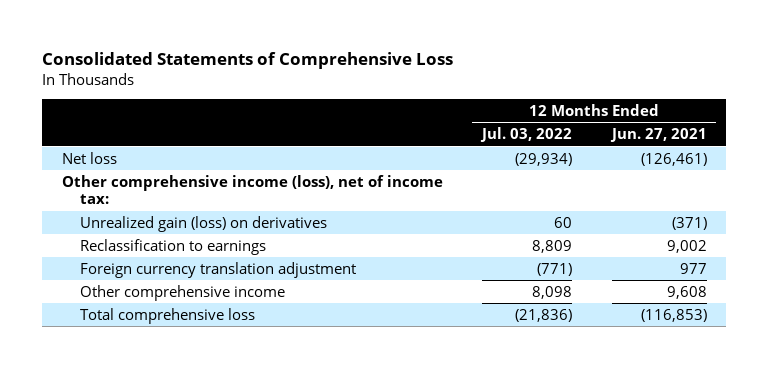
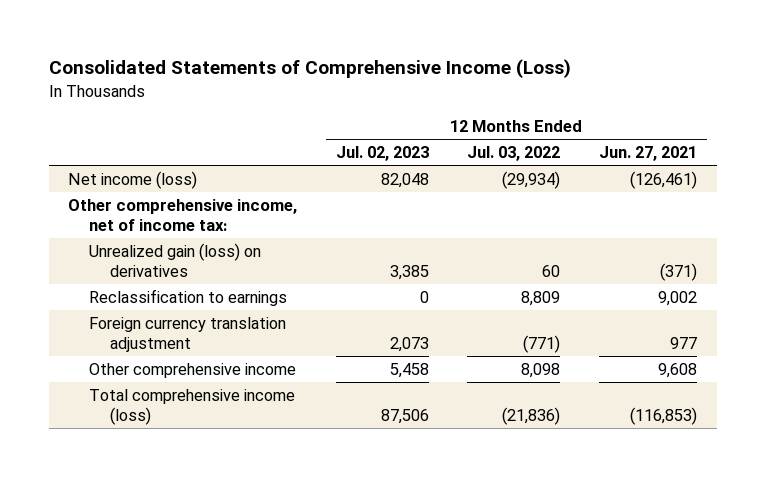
- Consolidated Statements of Comprehensive Loss
+ Consolidated Statements of Comprehensive Income (Loss)
- | 12 Months Ended Jul. 03, 2022 | 12 Months Ended Jun. 27, 2021
+ | 12 Months Ended Jul. 02, 2023 | 12 Months Ended Jul. 03, 2022 | 12 Months Ended Jun. 27, 2021
- Net loss | (29,934) | (126,461)
- Other comprehensive income (loss), net of income tax:
+ Net income (loss) | 82,048 | (29,934) | (126,461)
+ Other comprehensive income, net of income tax:
- Total comprehensive loss | (21,836) | (116,853)
+ Total comprehensive income (loss) | 87,506 | (21,836) | (116,853)

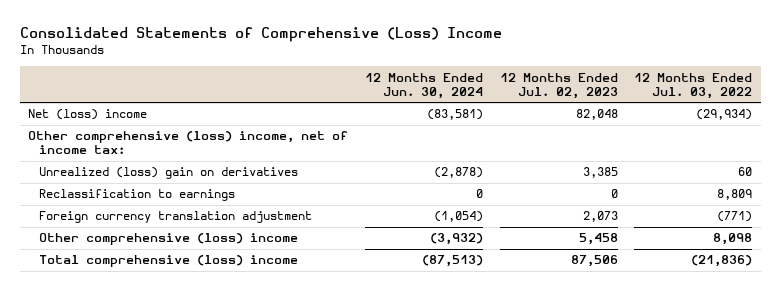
- Consolidated Statements of Comprehensive Income (Loss)
+ Consolidated Statements of Comprehensive (Loss) Income
- | 12 Months Ended Jul. 02, 2023 | 12 Months Ended Jul. 03, 2022 | 12 Months Ended Jun. 27, 2021
+ | 12 Months Ended Jun. 30, 2024 | 12 Months Ended Jul. 02, 2023 | 12 Months Ended Jul. 03, 2022
- Net income (loss) | 82,048 | (29,934) | (126,461)
- Other comprehensive income, net of income tax:
- Unrealized gain (loss) on derivatives | 3,385 | 60 | (371)
+ Net (loss) income | (83,581) | 82,048 | (29,934)
+ Other comprehensive (loss) income, net of income tax:
+ Unrealized (loss) gain on derivatives | (2,878) | 3,385 | 60
- Other comprehensive income | 5,458 | 8,098 | 9,608
- Total comprehensive income (loss) | 87,506 | (21,836) | (116,853)
+ Other comprehensive (loss) income | (3,932) | 5,458 | 8,098
+ Total comprehensive (loss) income | (87,513) | 87,506 | (21,836)

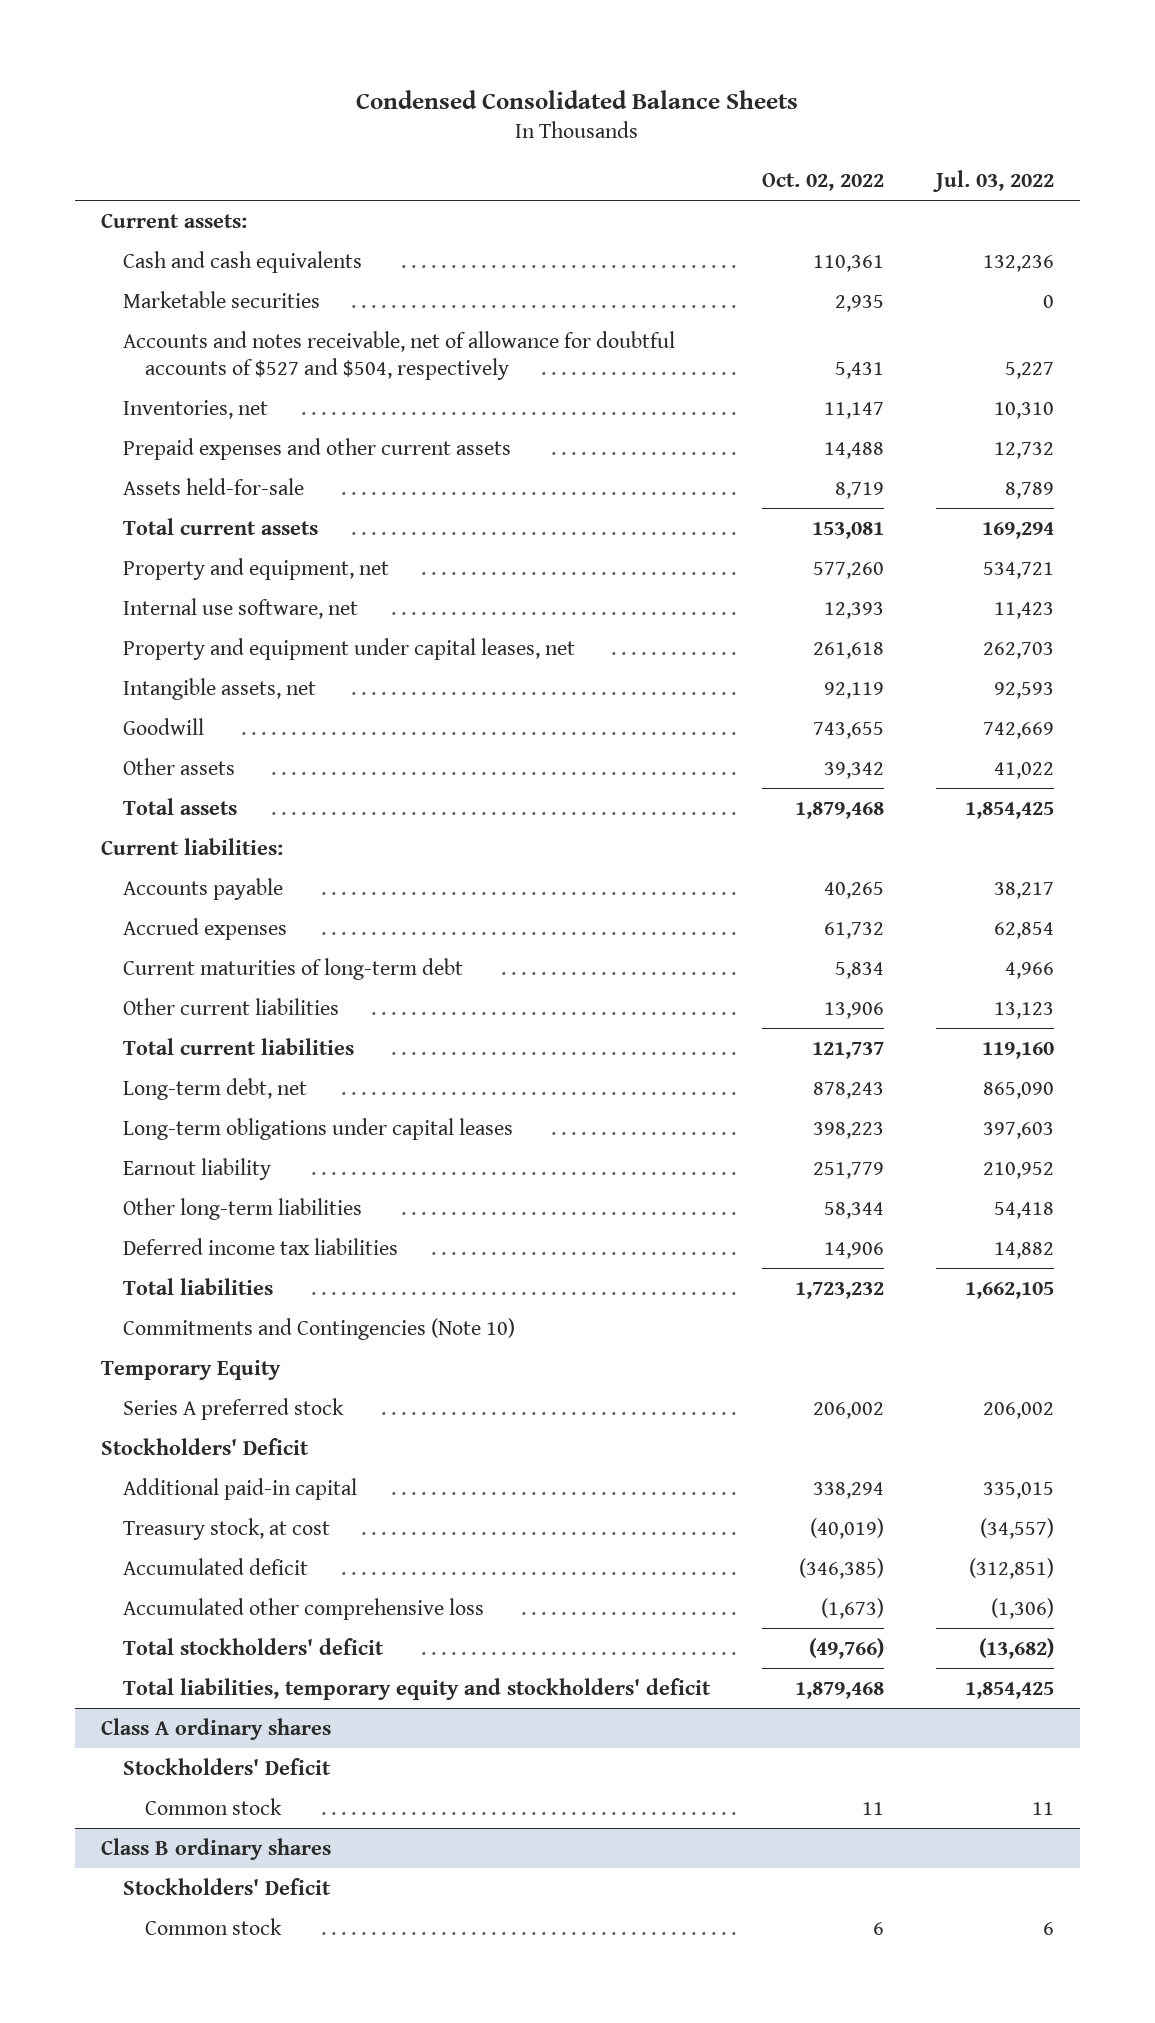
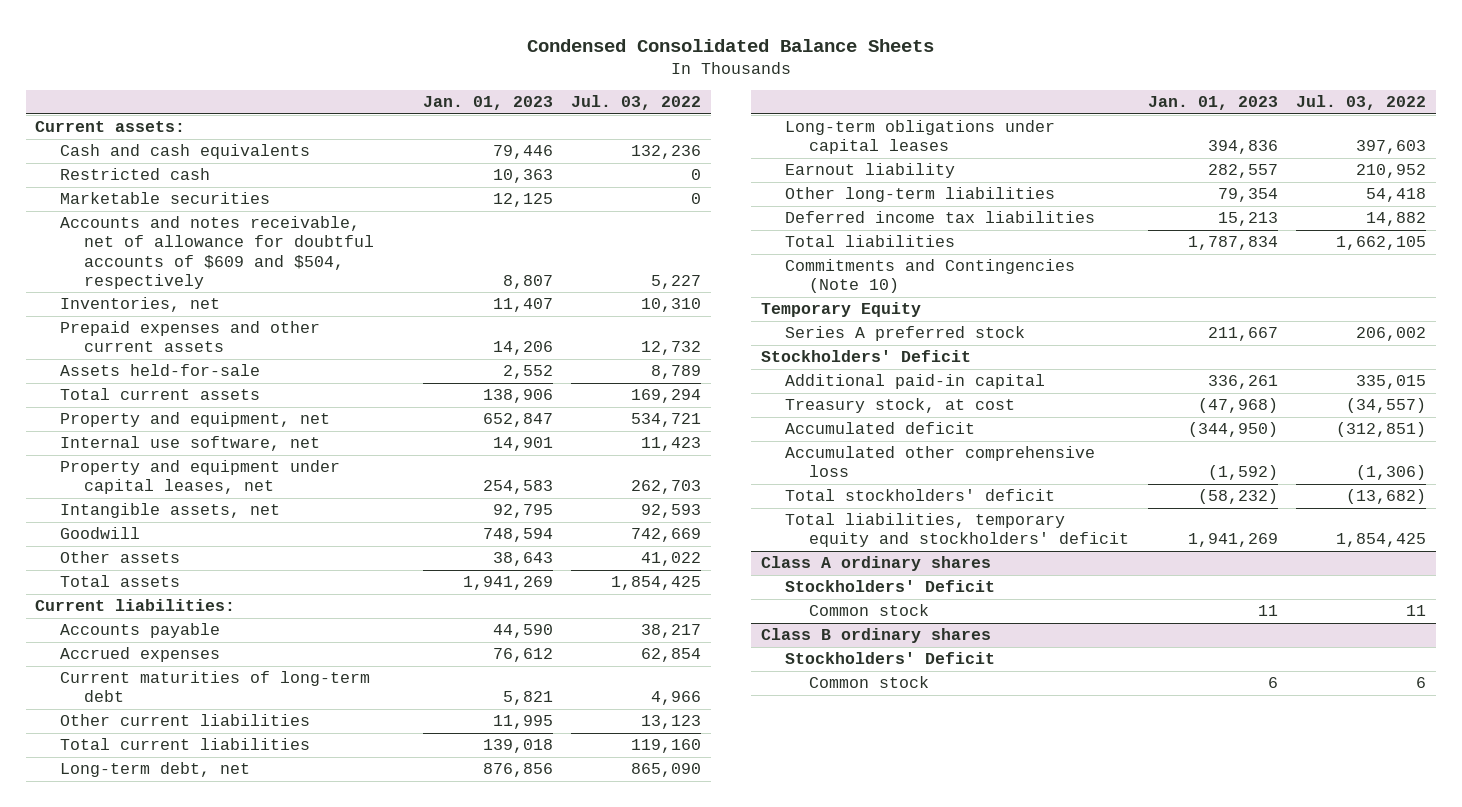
- | Oct. 02, 2022 | Jul. 03, 2022
+ | Jan. 01, 2023 | Jul. 03, 2022
+ Restricted cash | 10,363 | 0
- Accounts and notes receivable, net of allowance for doubtful accounts of $527 and $504, respectively | 5,431 | 5,227
+ Accounts and notes receivable, net of allowance for doubtful accounts of $609 and $504, respectively | 8,807 | 5,227

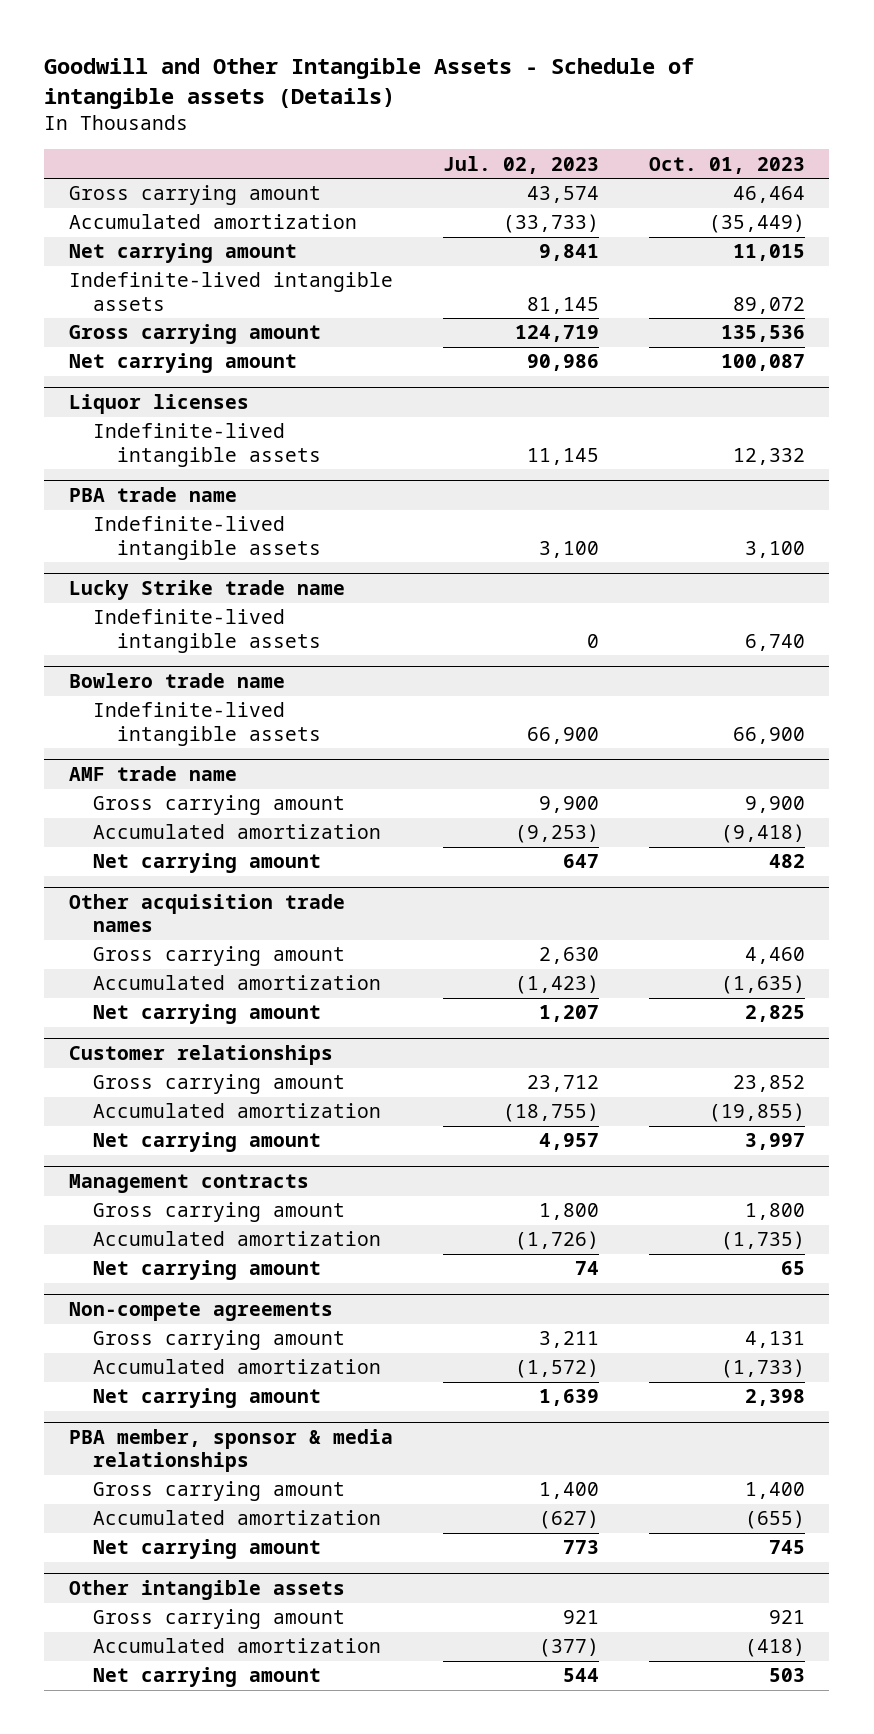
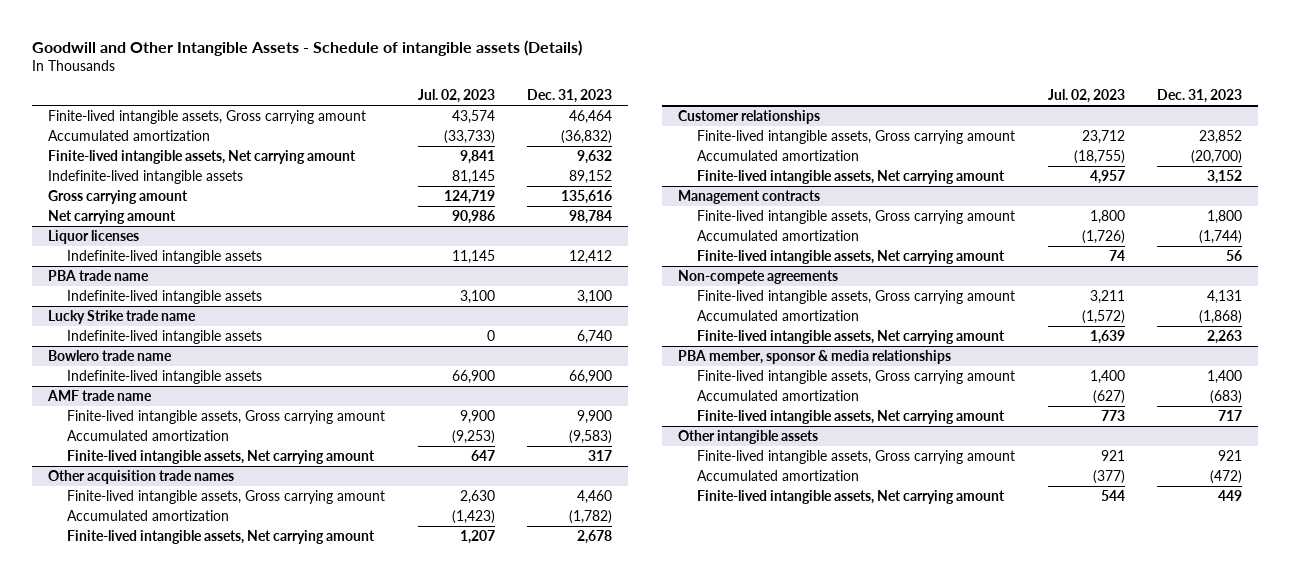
- | Jul. 02, 2023 | Oct. 01, 2023
+ | Jul. 02, 2023 | Dec. 31, 2023
- Gross carrying amount | 43,574 | 46,464
+ Finite-lived intangible assets, Gross carrying amount | 43,574 | 46,464
- Net carrying amount | 9,841 | 11,015
+ Finite-lived intangible assets, Net carrying amount | 9,841 | 9,632
@ AMF trade name
- Gross carrying amount | 9,900 | 9,900
+ Finite-lived intangible assets, Gross carrying amount | 9,900 | 9,900
- Net carrying amount | 647 | 482
+ Finite-lived intangible assets, Net carrying amount | 647 | 317
@ Other acquisition trade names
- Gross carrying amount | 2,630 | 4,460
+ Finite-lived intangible assets, Gross carrying amount | 2,630 | 4,460
- Net carrying amount | 1,207 | 2,825
+ Finite-lived intangible assets, Net carrying amount | 1,207 | 2,678
@ Customer relationships
- Gross carrying amount | 23,712 | 23,852
+ Finite-lived intangible assets, Gross carrying amount | 23,712 | 23,852
- Net carrying amount | 4,957 | 3,997
+ Finite-lived intangible assets, Net carrying amount | 4,957 | 3,152
@ Management contracts
- Gross carrying amount | 1,800 | 1,800
+ Finite-lived intangible assets, Gross carrying amount | 1,800 | 1,800
- Net carrying amount | 74 | 65
+ Finite-lived intangible assets, Net carrying amount | 74 | 56
@ Non-compete agreements
- Gross carrying amount | 3,211 | 4,131
+ Finite-lived intangible assets, Gross carrying amount | 3,211 | 4,131
- Net carrying amount | 1,639 | 2,398
+ Finite-lived intangible assets, Net carrying amount | 1,639 | 2,263
@ PBA member, sponsor & media relationships
- Gross carrying amount | 1,400 | 1,400
+ Finite-lived intangible assets, Gross carrying amount | 1,400 | 1,400
- Net carrying amount | 773 | 745
+ Finite-lived intangible assets, Net carrying amount | 773 | 717
@ Other intangible assets
- Gross carrying amount | 921 | 921
+ Finite-lived intangible assets, Gross carrying amount | 921 | 921
- Net carrying amount | 544 | 503
+ Finite-lived intangible assets, Net carrying amount | 544 | 449

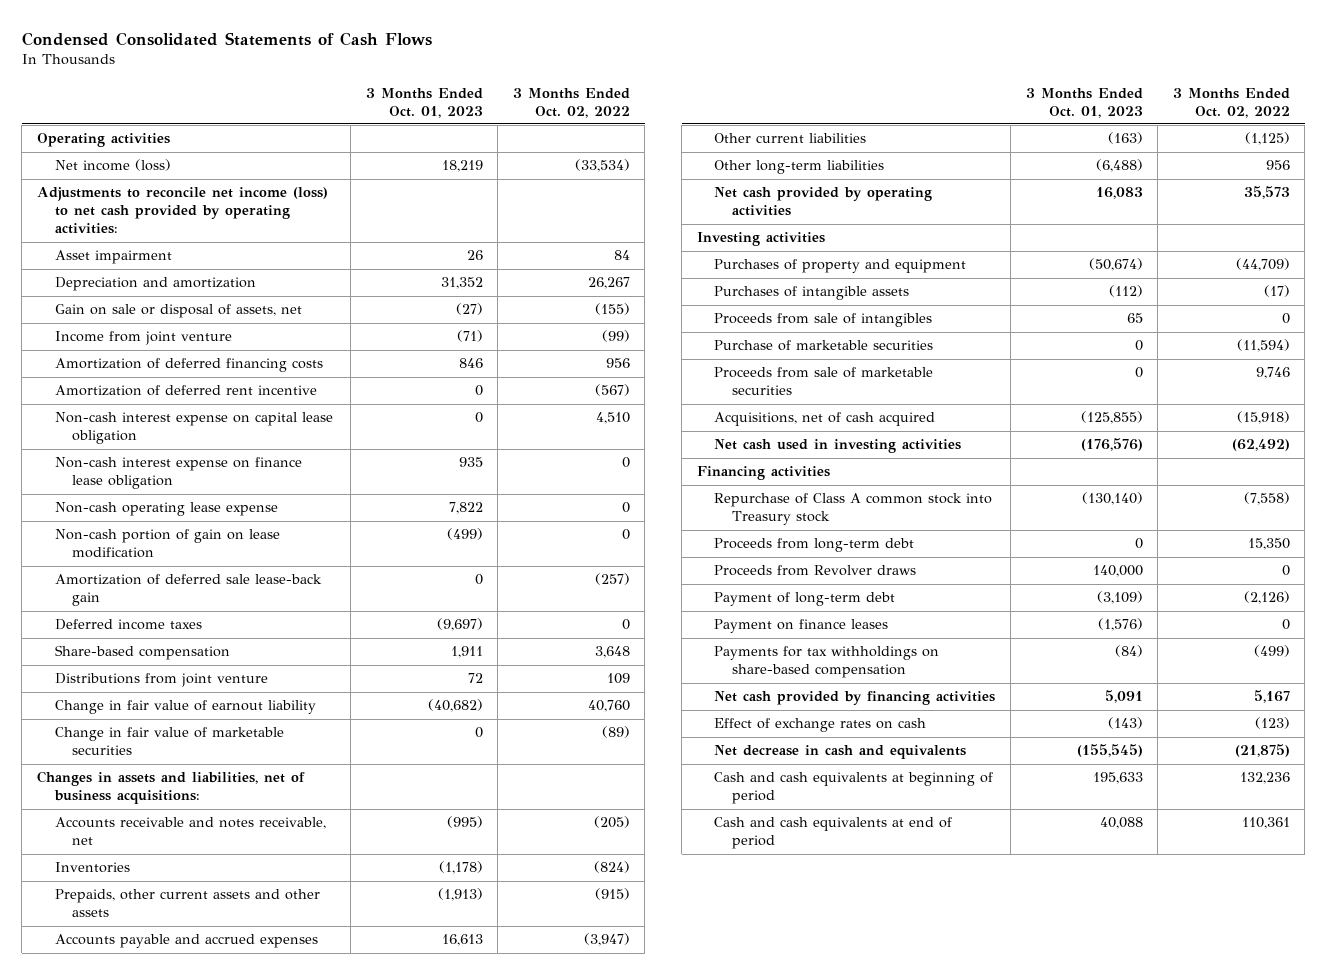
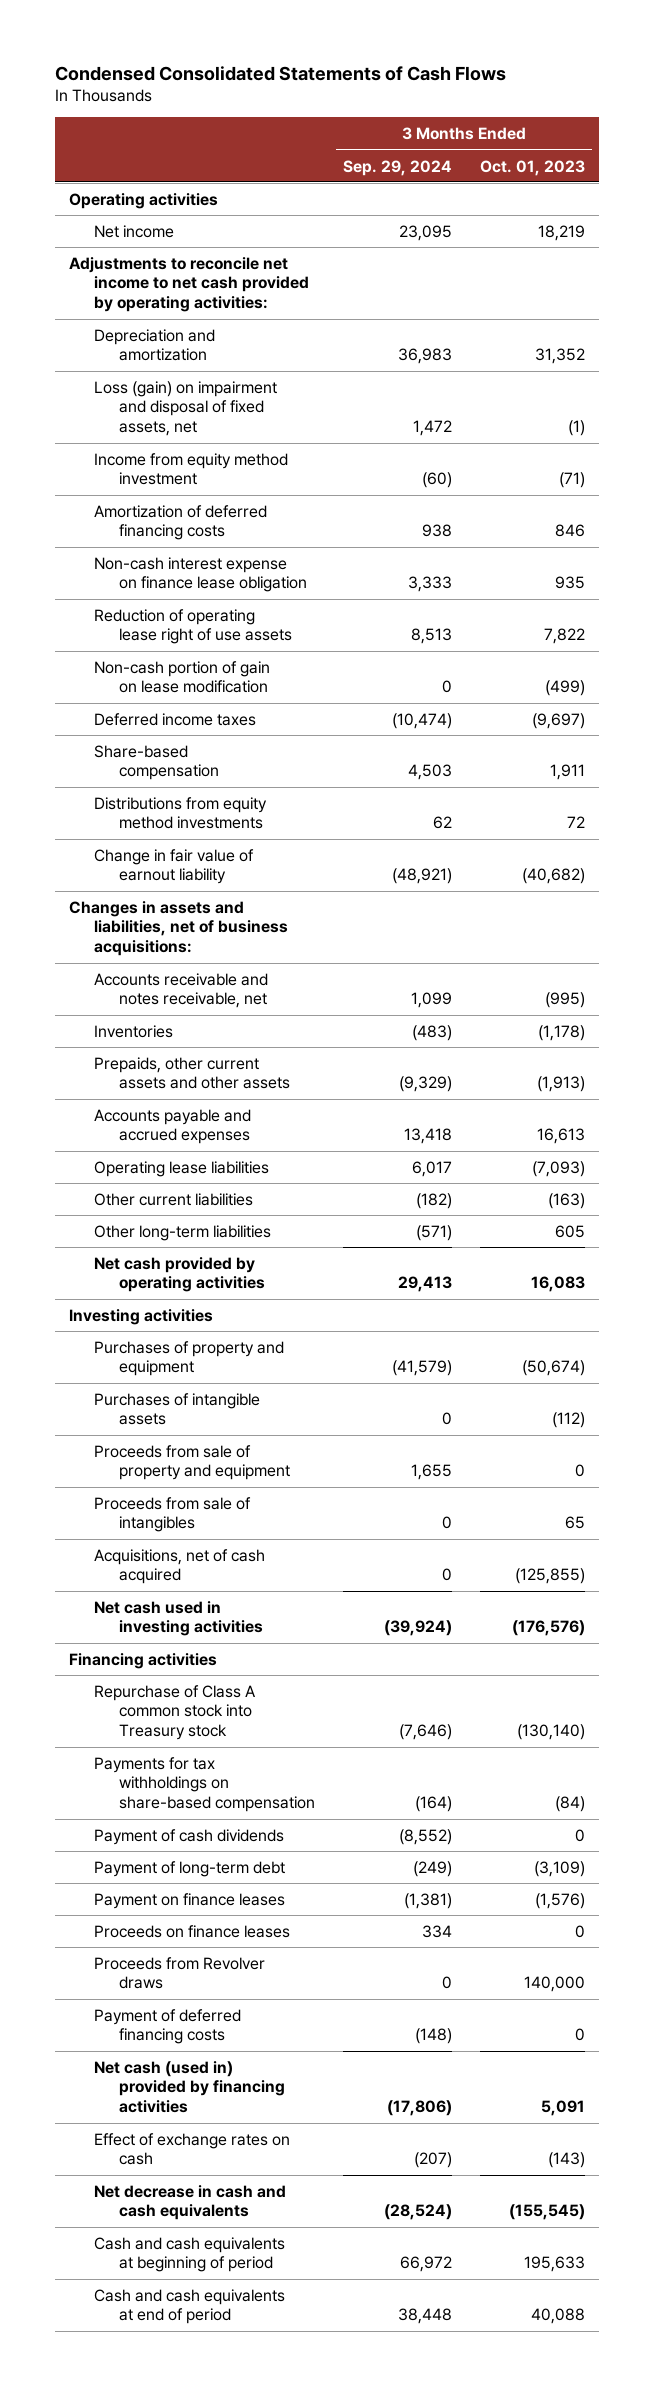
- | 3 Months Ended Oct. 01, 2023 | 3 Months Ended Oct. 02, 2022
+ | 3 Months Ended Sep. 29, 2024 | 3 Months Ended Oct. 01, 2023
- Net income (loss) | 18,219 | (33,534)
- Adjustments to reconcile net income (loss) to net cash provided by operating activities:
- Asset impairment | 26 | 84
+ Net income | 23,095 | 18,219
+ Adjustments to reconcile net income to net cash provided by operating activities:
- Gain on sale or disposal of assets, net | (27) | (155)
- Income from joint venture | (71) | (99)
+ Loss (gain) on impairment and disposal of fixed assets, net | 1,472 | (1)
+ Income from equity method investment | (60) | (71)
- Amortization of deferred rent incentive | 0 | (567)
- Non-cash interest expense on capital lease obligation | 0 | 4,510
- Non-cash operating lease expense | 7,822 | 0
+ Reduction of operating lease right of use assets | 8,513 | 7,822
- Amortization of deferred sale lease-back gain | 0 | (257)
- Distributions from joint venture | 72 | 109
+ Distributions from equity method investments | 62 | 72
- Change in fair value of marketable securities | 0 | (89)
+ Operating lease liabilities | 6,017 | (7,093)
- Other long-term liabilities | (6,488) | 956
+ Other long-term liabilities | (571) | 605
+ Proceeds from sale of property and equipment | 1,655 | 0
- Purchase of marketable securities | 0 | (11,594)
- Proceeds from sale of marketable securities | 0 | 9,746
- Proceeds from long-term debt | 0 | 15,350
moved up: Payments for tax withholdings on share-based compensation | (164) | (84)
+ Payment of cash dividends | (8,552) | 0
- Net cash provided by financing activities | 5,091 | 5,167
+ Proceeds on finance leases | 334 | 0
moved down: Proceeds from Revolver draws | 0 | 140,000
+ Payment of deferred financing costs | (148) | 0
+ Net cash (used in) provided by financing activities | (17,806) | 5,091
- Net decrease in cash and equivalents | (155,545) | (21,875)
+ Net decrease in cash and cash equivalents | (28,524) | (155,545)

